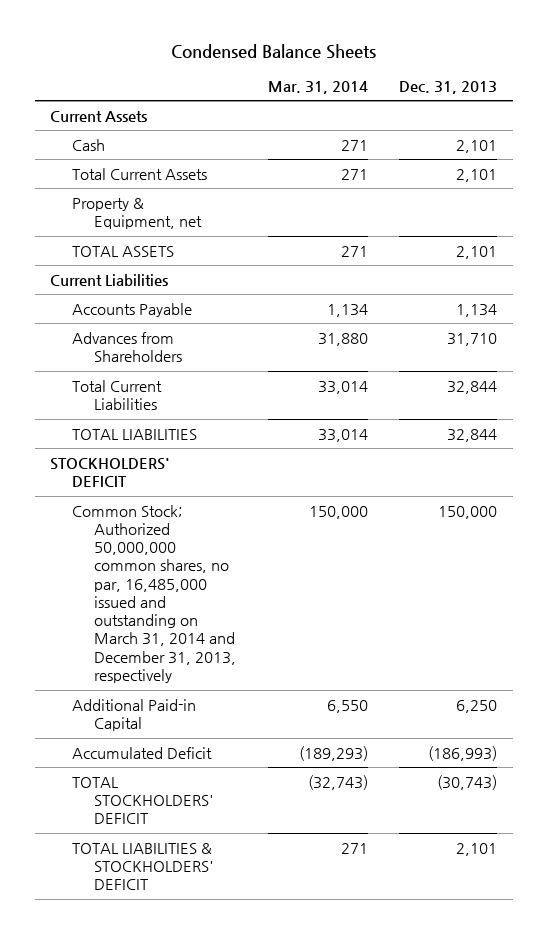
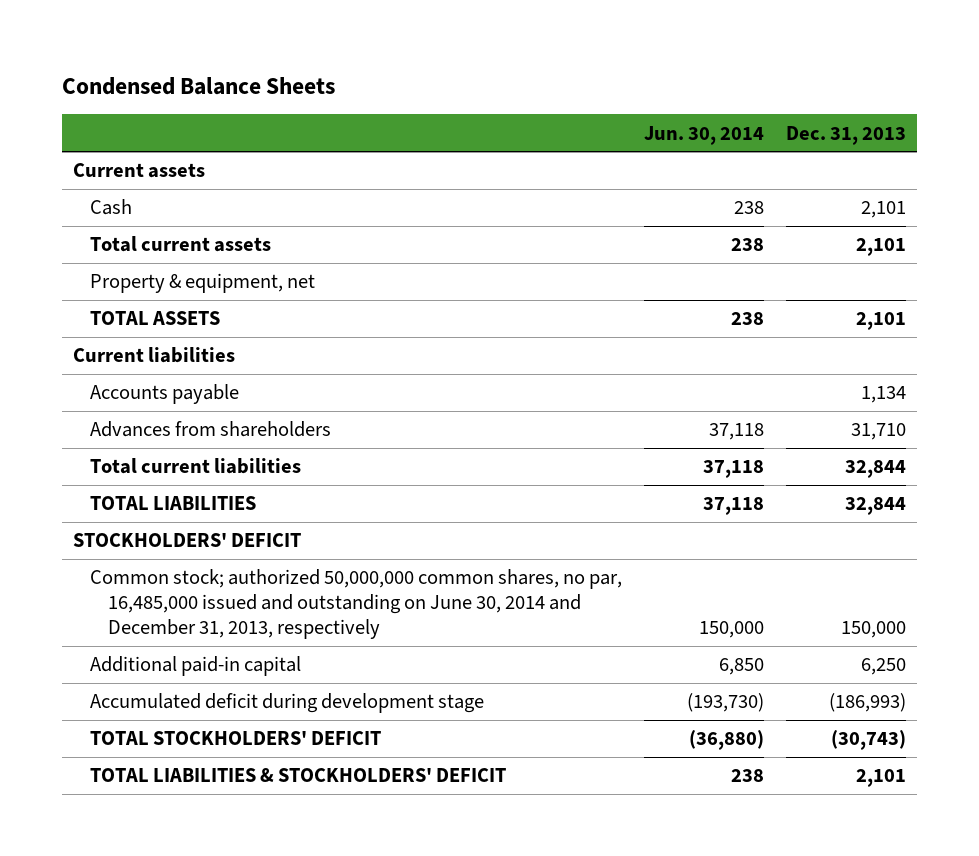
- | Mar. 31, 2014 | Dec. 31, 2013
+ | Jun. 30, 2014 | Dec. 31, 2013
- Current Assets
+ Current assets
- Total Current Assets | 271 | 2,101
- Property & Equipment, net
+ Total current assets | 238 | 2,101
+ Property & equipment, net
- Current Liabilities
- Accounts Payable | 1,134 | 1,134
- Advances from Shareholders | 31,880 | 31,710
- Total Current Liabilities | 33,014 | 32,844
+ Current liabilities
+ Accounts payable | | 1,134
+ Advances from shareholders | 37,118 | 31,710
+ Total current liabilities | 37,118 | 32,844
- Common Stock; Authorized 50,000,000 common shares, no par, 16,485,000 issued and outstanding on March 31, 2014 and December 31, 2013, respectively | 150,000 | 150,000
- Additional Paid-in Capital | 6,550 | 6,250
- Accumulated Deficit | (189,293) | (186,993)
+ Common stock; authorized 50,000,000 common shares, no par, 16,485,000 issued and outstanding on June 30, 2014 and December 31, 2013, respectively | 150,000 | 150,000
+ Additional paid-in capital | 6,850 | 6,250
+ Accumulated deficit during development stage | (193,730) | (186,993)

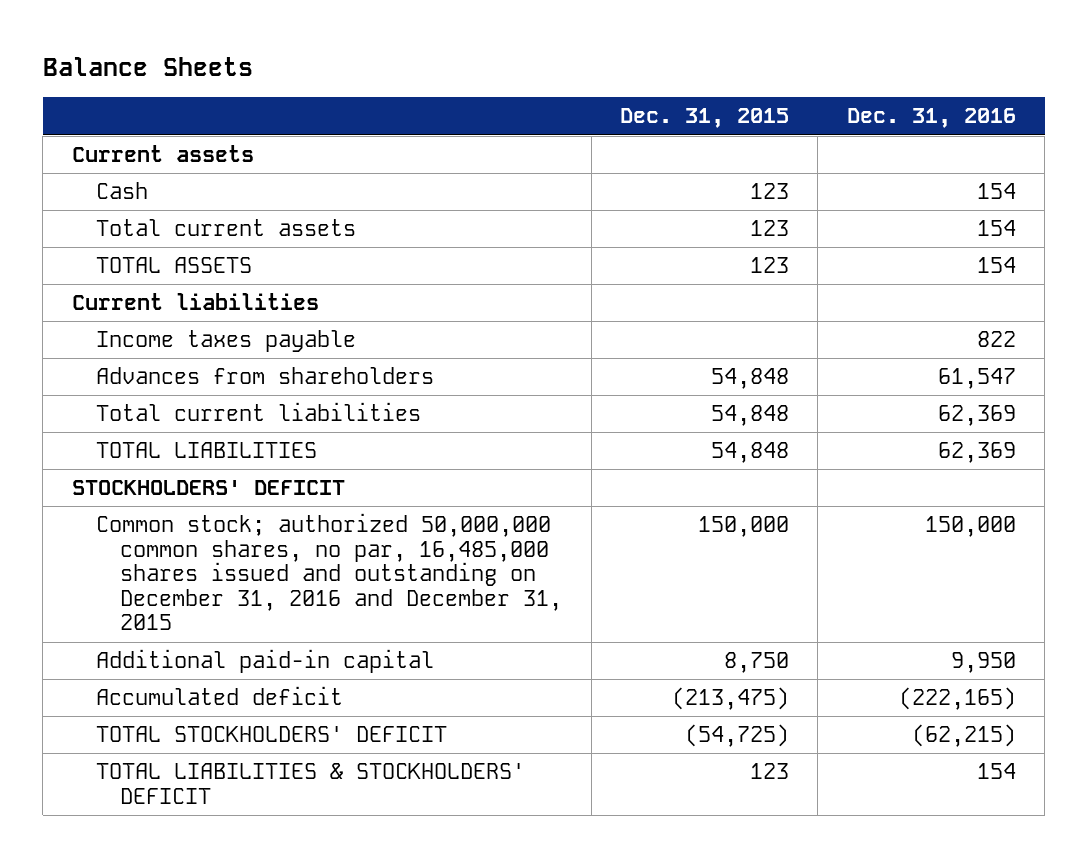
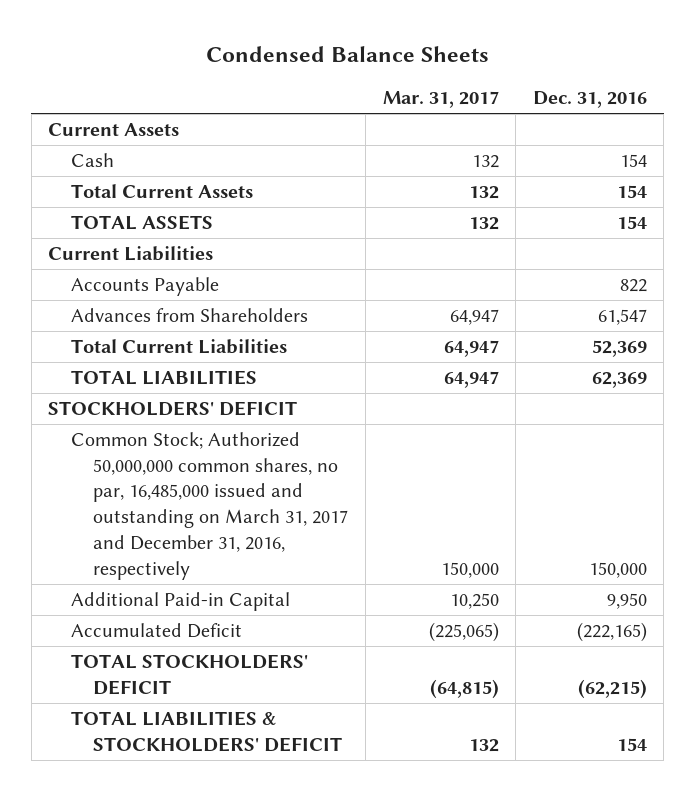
- Balance Sheets
+ Condensed Balance Sheets
- | Dec. 31, 2015 | Dec. 31, 2016
+ | Mar. 31, 2017 | Dec. 31, 2016
- Current assets
+ Current Assets
- Total current assets | 123 | 154
+ Total Current Assets | 132 | 154
- Current liabilities
- Income taxes payable | | 822
- Advances from shareholders | 54,848 | 61,547
- Total current liabilities | 54,848 | 62,369
+ Current Liabilities
+ Accounts Payable | | 822
+ Advances from Shareholders | 64,947 | 61,547
+ Total Current Liabilities | 64,947 | 52,369
- Common stock; authorized 50,000,000 common shares, no par, 16,485,000 shares issued and outstanding on December 31, 2016 and December 31, 2015 | 150,000 | 150,000
- Additional paid-in capital | 8,750 | 9,950
- Accumulated deficit | (213,475) | (222,165)
+ Common Stock; Authorized 50,000,000 common shares, no par, 16,485,000 issued and outstanding on March 31, 2017 and December 31, 2016, respectively | 150,000 | 150,000
+ Additional Paid-in Capital | 10,250 | 9,950
+ Accumulated Deficit | (225,065) | (222,165)

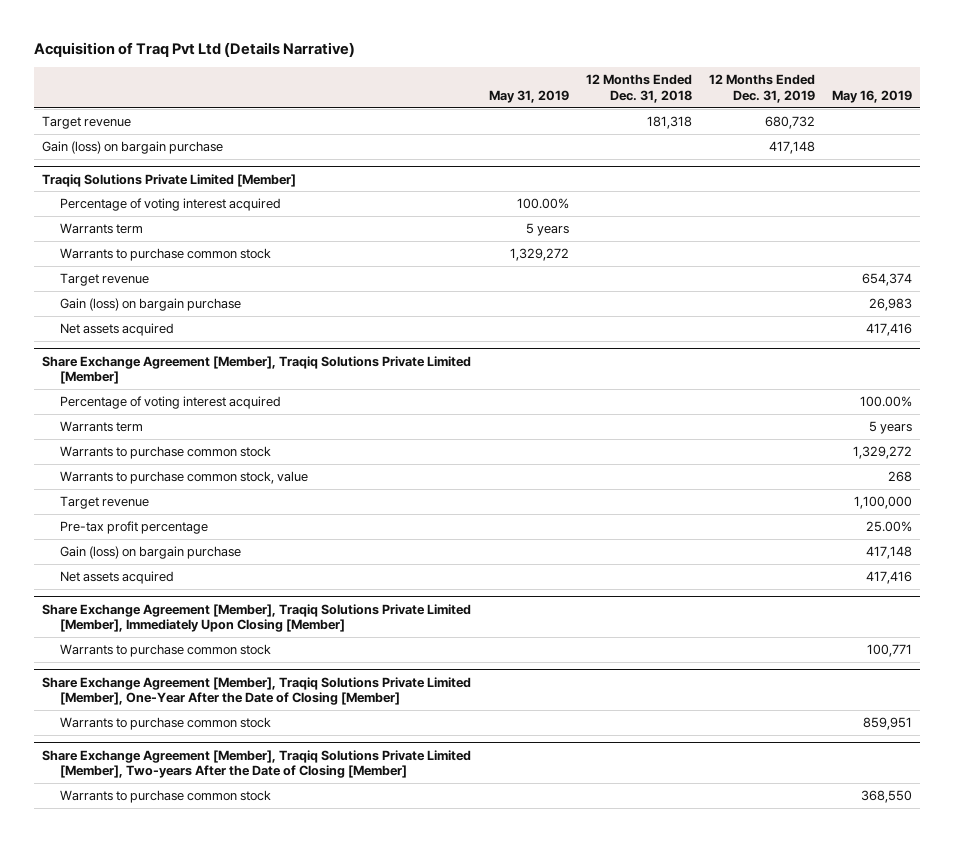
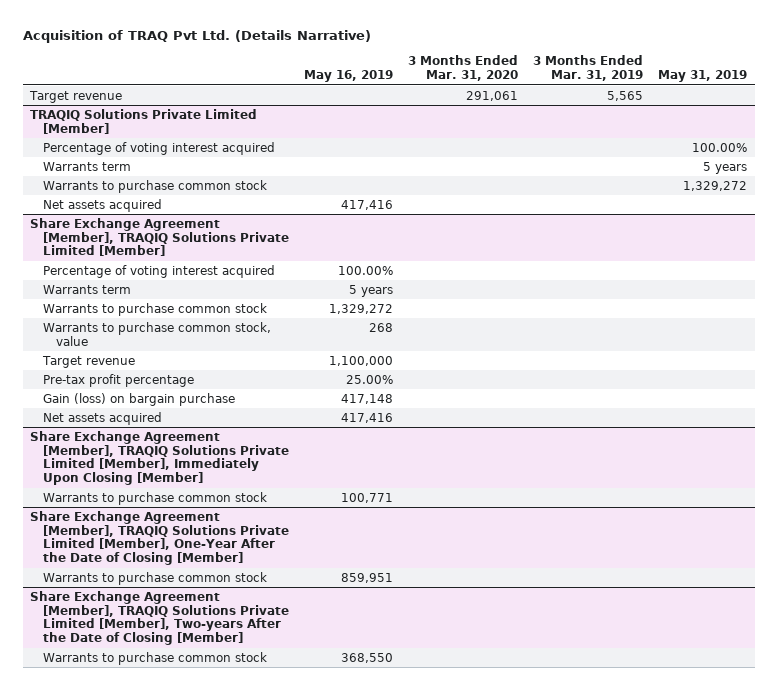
- Acquisition of Traq Pvt Ltd (Details Narrative)
+ Acquisition of TRAQ Pvt Ltd. (Details Narrative)
- | May 31, 2019 | 12 Months Ended Dec. 31, 2018 | 12 Months Ended Dec. 31, 2019 | May 16, 2019
+ | May 16, 2019 | 3 Months Ended Mar. 31, 2020 | 3 Months Ended Mar. 31, 2019 | May 31, 2019
- Gain (loss) on bargain purchase | | | 417,148 |
- Traqiq Solutions Private Limited [Member]
+ TRAQIQ Solutions Private Limited [Member]
- Target revenue | | | | 654,374
- Gain (loss) on bargain purchase | | | | 26,983
- Share Exchange Agreement [Member], Traqiq Solutions Private Limited [Member]
+ Share Exchange Agreement [Member], TRAQIQ Solutions Private Limited [Member]
- Share Exchange Agreement [Member], Traqiq Solutions Private Limited [Member], Immediately Upon Closing [Member]
+ Share Exchange Agreement [Member], TRAQIQ Solutions Private Limited [Member], Immediately Upon Closing [Member]
- Share Exchange Agreement [Member], Traqiq Solutions Private Limited [Member], One-Year After the Date of Closing [Member]
+ Share Exchange Agreement [Member], TRAQIQ Solutions Private Limited [Member], One-Year After the Date of Closing [Member]
- Share Exchange Agreement [Member], Traqiq Solutions Private Limited [Member], Two-years After the Date of Closing [Member]
+ Share Exchange Agreement [Member], TRAQIQ Solutions Private Limited [Member], Two-years After the Date of Closing [Member]

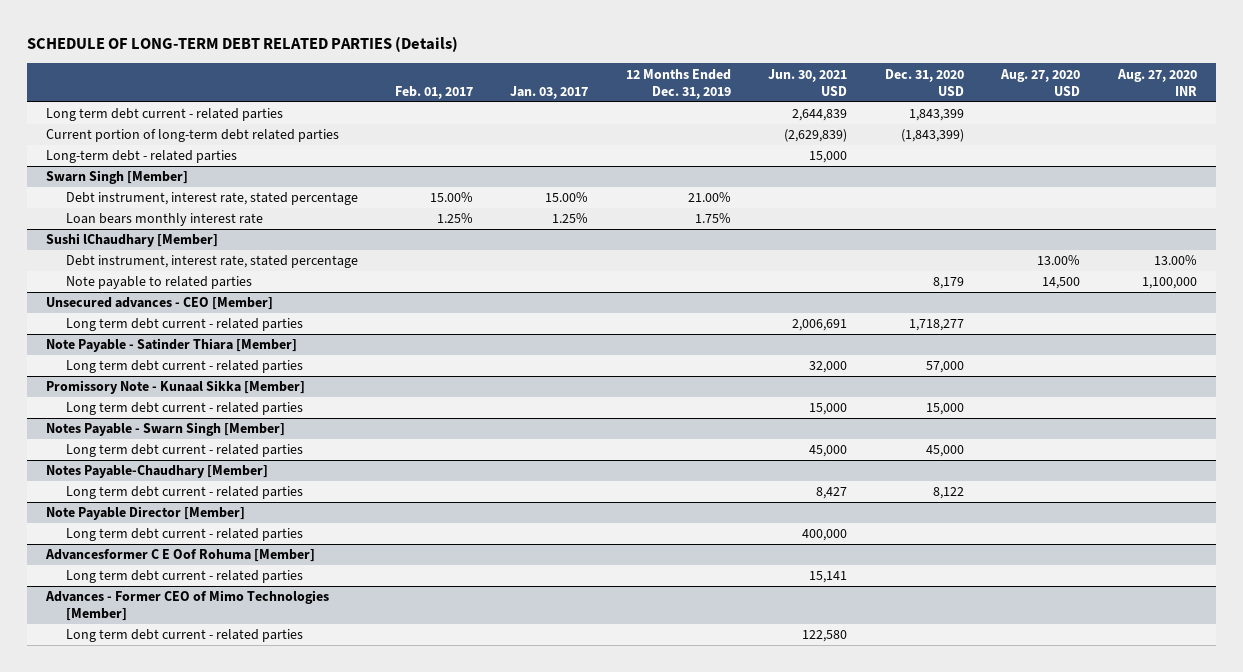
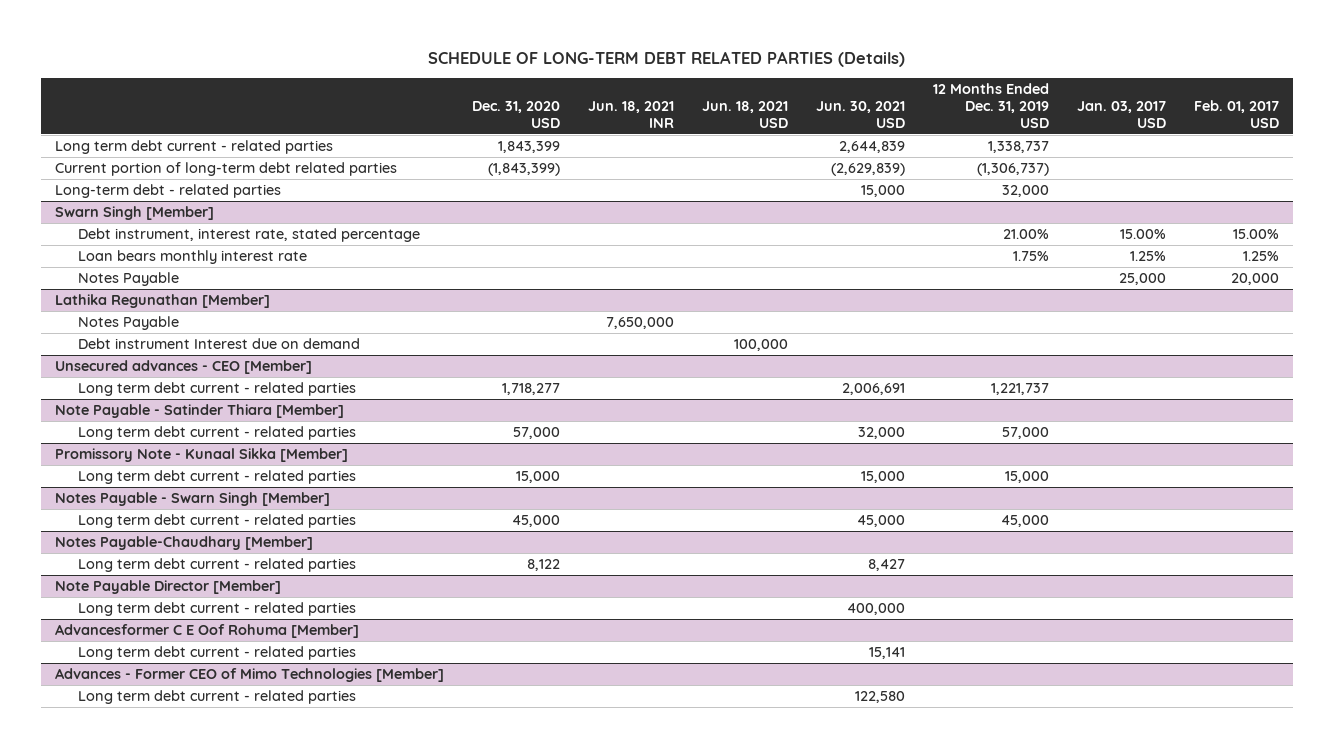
- | Feb. 01, 2017 | Jan. 03, 2017 | 12 Months Ended Dec. 31, 2019 | Jun. 30, 2021 USD | Dec. 31, 2020 USD | Aug. 27, 2020 USD | Aug. 27, 2020 INR
+ | Dec. 31, 2020 USD | Jun. 18, 2021 INR | Jun. 18, 2021 USD | Jun. 30, 2021 USD | 12 Months Ended Dec. 31, 2019 USD | Jan. 03, 2017 USD | Feb. 01, 2017 USD
- Sushi lChaudhary [Member]
- Debt instrument, interest rate, stated percentage | | | | | | 13.00% | 13.00%
- Note payable to related parties | | | | | 8,179 | 14,500 | 1,100,000
@ Swarn Singh [Member]
+ Notes Payable | | | | | | 25,000 | 20,000
+ Lathika Regunathan [Member]
+ Notes Payable | | 7,650,000 | | | | |
+ Debt instrument Interest due on demand | | | 100,000 | | | |

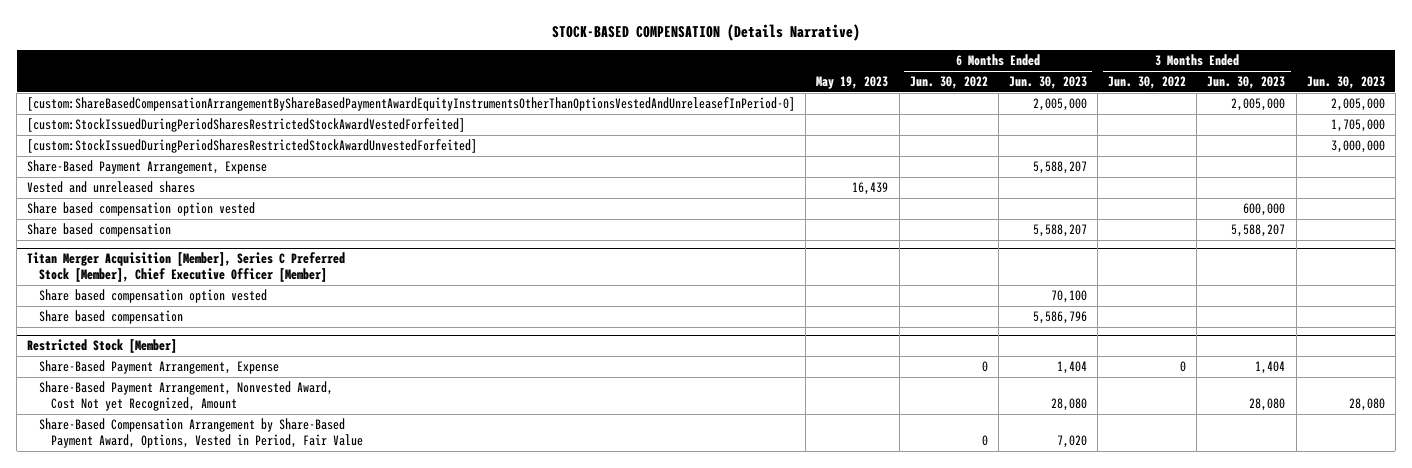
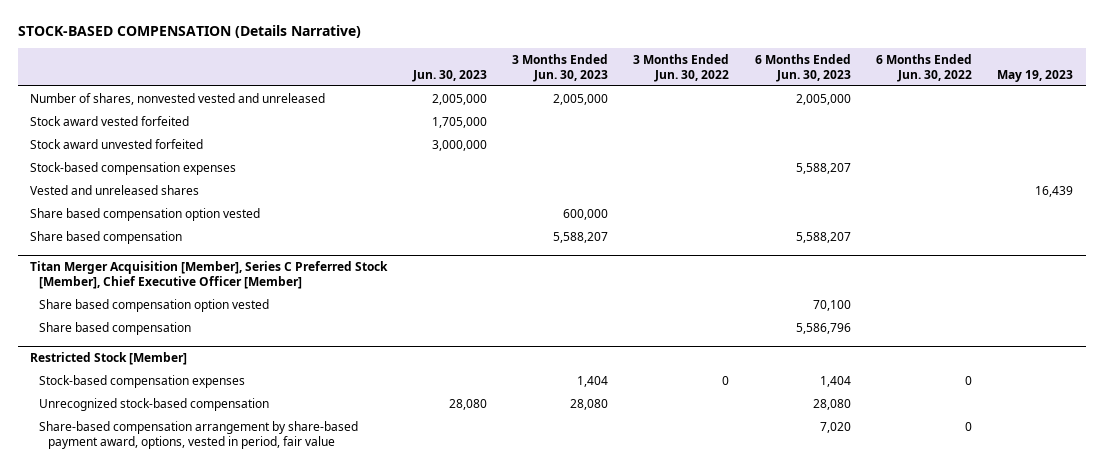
- | May 19, 2023 | 6 Months Ended Jun. 30, 2022 | 6 Months Ended Jun. 30, 2023 | 3 Months Ended Jun. 30, 2022 | 3 Months Ended Jun. 30, 2023 | Jun. 30, 2023
+ | Jun. 30, 2023 | 3 Months Ended Jun. 30, 2023 | 3 Months Ended Jun. 30, 2022 | 6 Months Ended Jun. 30, 2023 | 6 Months Ended Jun. 30, 2022 | May 19, 2023
- [custom:ShareBasedCompensationArrangementByShareBasedPaymentAwardEquityInstrumentsOtherThanOptionsVestedAndUnreleasefInPeriod-0] | | | 2,005,000 | | 2,005,000 | 2,005,000
- [custom:StockIssuedDuringPeriodSharesRestrictedStockAwardVestedForfeited] | | | | | | 1,705,000
- [custom:StockIssuedDuringPeriodSharesRestrictedStockAwardUnvestedForfeited] | | | | | | 3,000,000
- Share-Based Payment Arrangement, Expense | | | 5,588,207 | | |
+ Number of shares, nonvested vested and unreleased | 2,005,000 | 2,005,000 | | 2,005,000 | |
+ Stock award vested forfeited | 1,705,000 | | | | |
+ Stock award unvested forfeited | 3,000,000 | | | | |
+ Stock-based compensation expenses | | | | 5,588,207 | |
@ Restricted Stock [Member]
- Share-Based Payment Arrangement, Expense | | 0 | 1,404 | 0 | 1,404 |
- Share-Based Payment Arrangement, Nonvested Award, Cost Not yet Recognized, Amount | | | 28,080 | | 28,080 | 28,080
- Share-Based Compensation Arrangement by Share-Based Payment Award, Options, Vested in Period, Fair Value | | 0 | 7,020 | | |
+ Stock-based compensation expenses | | 1,404 | 0 | 1,404 | 0 |
+ Unrecognized stock-based compensation | 28,080 | 28,080 | | 28,080 | |
+ Share-based compensation arrangement by share-based payment award, options, vested in period, fair value | | | | 7,020 | 0 |

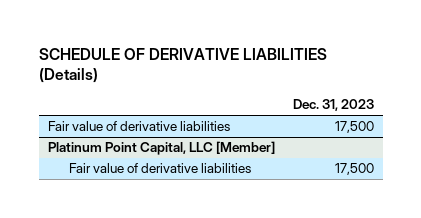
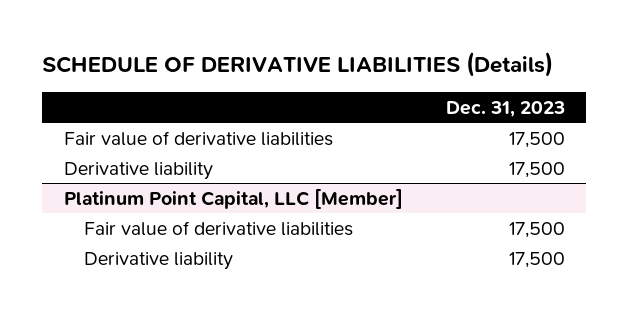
+ Derivative liability | 17,500
@ Platinum Point Capital, LLC [Member]
+ Derivative liability | 17,500

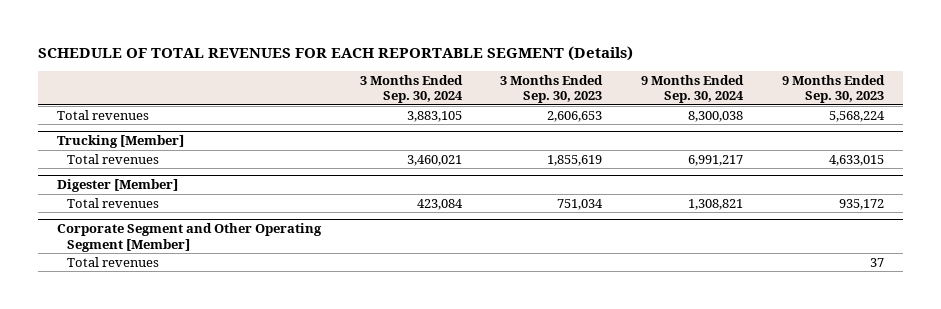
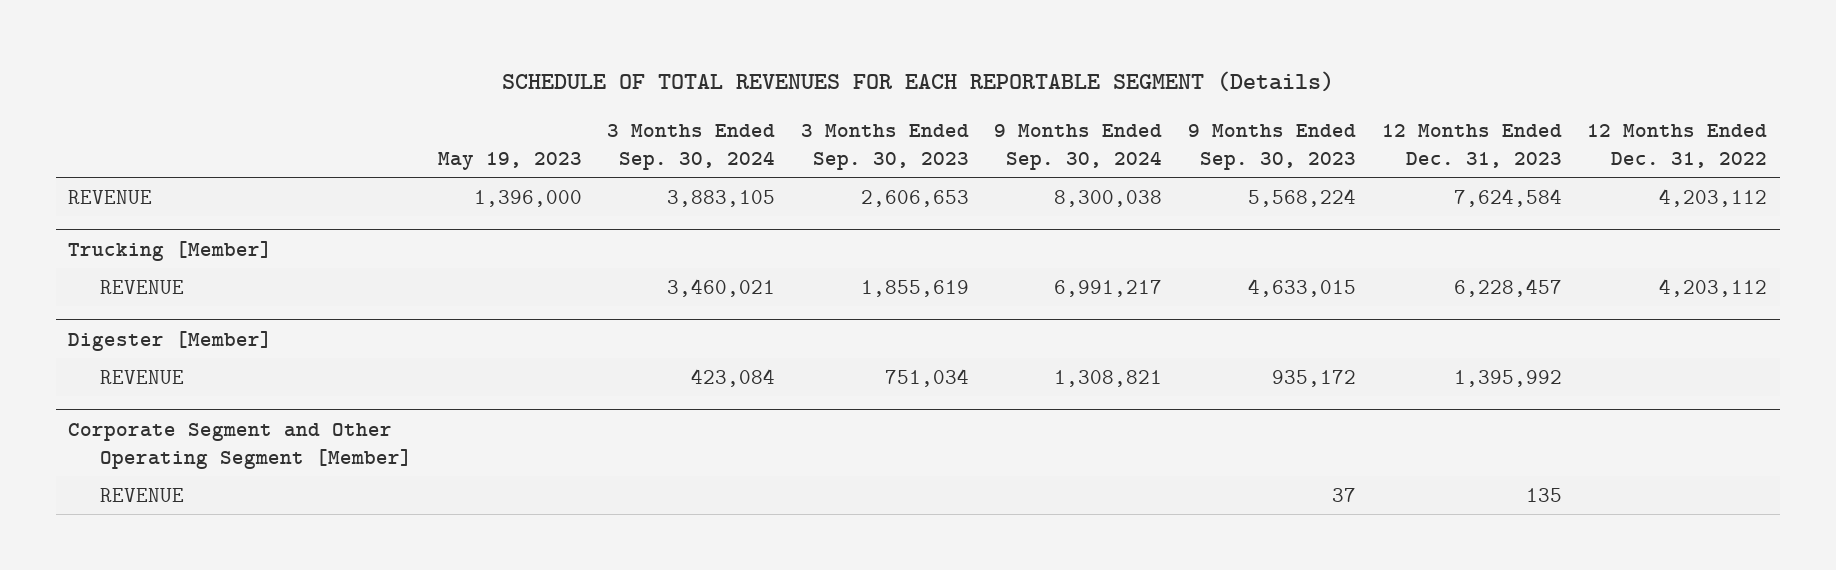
- | 3 Months Ended Sep. 30, 2024 | 3 Months Ended Sep. 30, 2023 | 9 Months Ended Sep. 30, 2024 | 9 Months Ended Sep. 30, 2023
+ | May 19, 2023 | 3 Months Ended Sep. 30, 2024 | 3 Months Ended Sep. 30, 2023 | 9 Months Ended Sep. 30, 2024 | 9 Months Ended Sep. 30, 2023 | 12 Months Ended Dec. 31, 2023 | 12 Months Ended Dec. 31, 2022
- Total revenues | 3,883,105 | 2,606,653 | 8,300,038 | 5,568,224
+ REVENUE | 1,396,000 | 3,883,105 | 2,606,653 | 8,300,038 | 5,568,224 | 7,624,584 | 4,203,112
@ Trucking [Member]
- Total revenues | 3,460,021 | 1,855,619 | 6,991,217 | 4,633,015
+ REVENUE | | 3,460,021 | 1,855,619 | 6,991,217 | 4,633,015 | 6,228,457 | 4,203,112
@ Digester [Member]
- Total revenues | 423,084 | 751,034 | 1,308,821 | 935,172
+ REVENUE | | 423,084 | 751,034 | 1,308,821 | 935,172 | 1,395,992 |
@ Corporate Segment and Other Operating Segment [Member]
- Total revenues | | | | 37
+ REVENUE | | | | | 37 | 135 |

